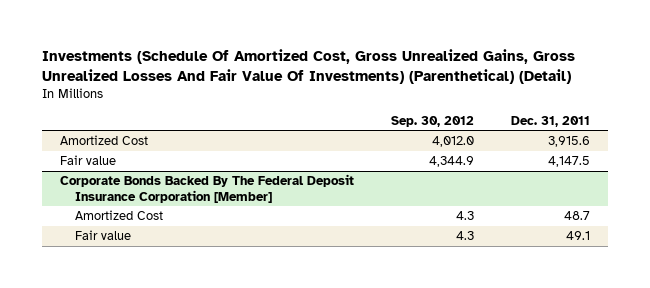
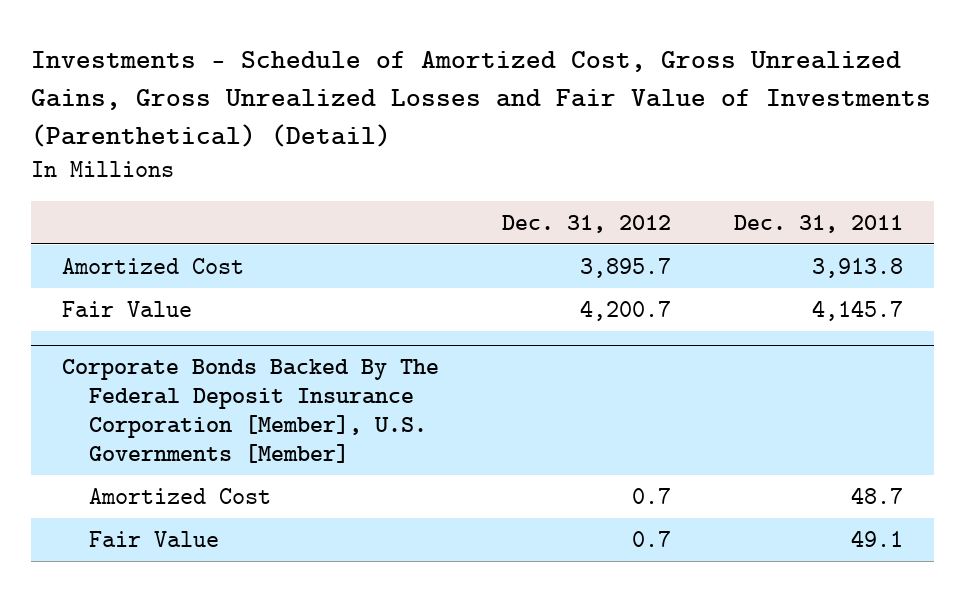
- Investments (Schedule Of Amortized Cost, Gross Unrealized Gains, Gross Unrealized Losses And Fair Value Of Investments) (Parenthetical) (Detail)
+ Investments - Schedule of Amortized Cost, Gross Unrealized Gains, Gross Unrealized Losses and Fair Value of Investments (Parenthetical) (Detail)
- | Sep. 30, 2012 | Dec. 31, 2011
+ | Dec. 31, 2012 | Dec. 31, 2011
- Amortized Cost | 4,012.0 | 3,915.6
- Fair value | 4,344.9 | 4,147.5
- Corporate Bonds Backed By The Federal Deposit Insurance Corporation [Member]
+ Amortized Cost | 3,895.7 | 3,913.8
+ Fair Value | 4,200.7 | 4,145.7
+ Corporate Bonds Backed By The Federal Deposit Insurance Corporation [Member], U.S. Governments [Member]
- Fair value | 4.3 | 49.1
+ Fair Value | 0.7 | 49.1

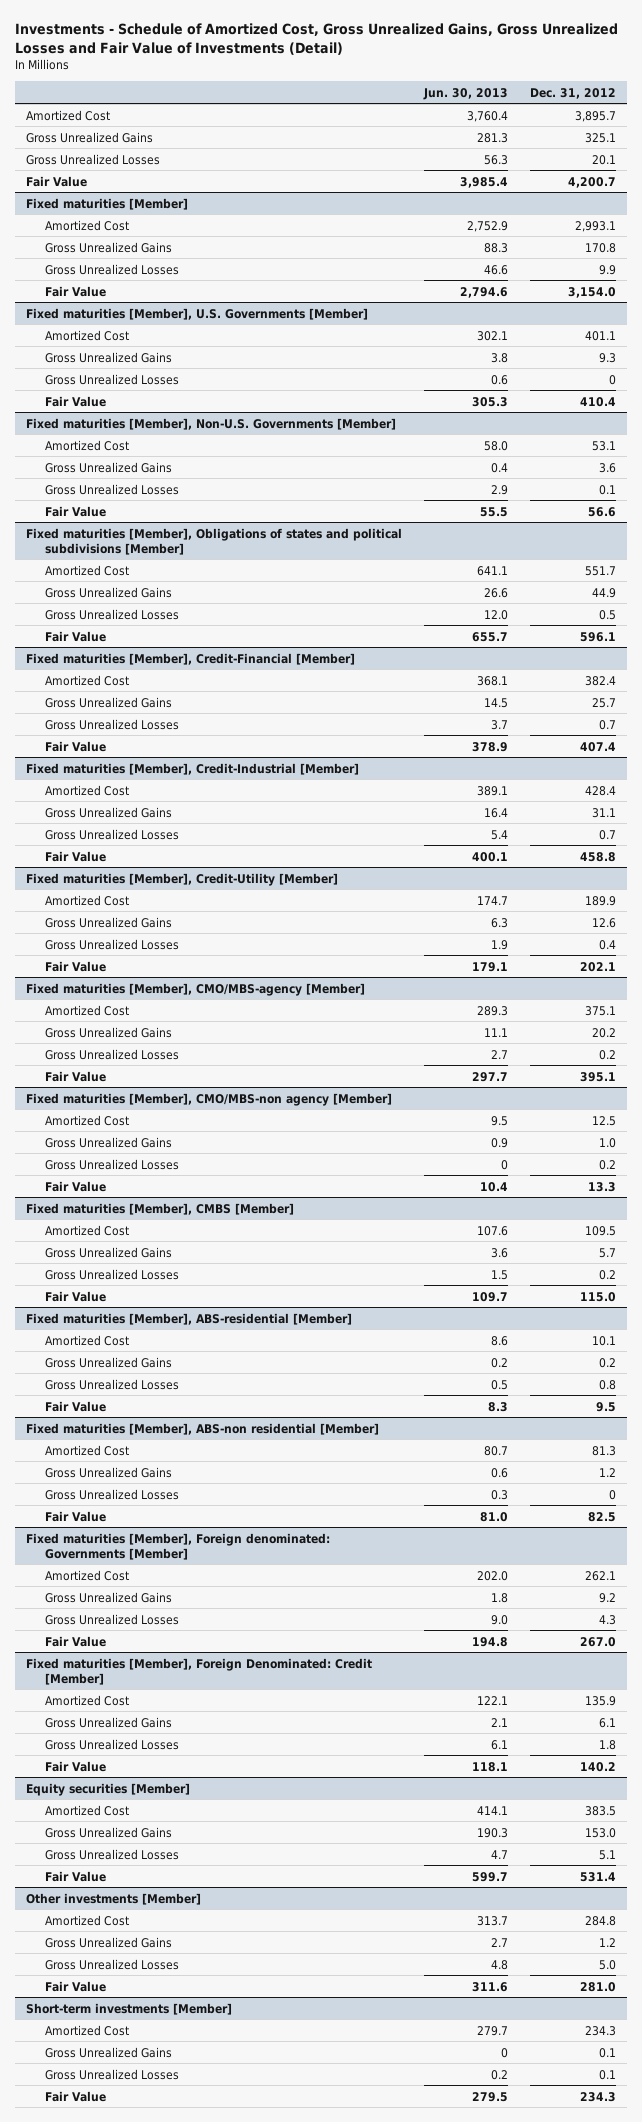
- Investments - Schedule of Amortized Cost, Gross Unrealized Gains, Gross Unrealized Losses and Fair Value of Investments (Parenthetical) (Detail)
+ Investments - Schedule of Amortized Cost, Gross Unrealized Gains, Gross Unrealized Losses and Fair Value of Investments (Detail)
- | Dec. 31, 2012 | Dec. 31, 2011
+ | Jun. 30, 2013 | Dec. 31, 2012
+ Gross Unrealized Gains | 281.3 | 325.1
+ Gross Unrealized Losses | 56.3 | 20.1
- Corporate Bonds Backed By The Federal Deposit Insurance Corporation [Member], U.S. Governments [Member]
- Amortized Cost | 0.7 | 48.7
- Fair Value | 0.7 | 49.1
+ Fixed maturities [Member]
+ Amortized Cost | 2,752.9 | 2,993.1
+ Gross Unrealized Gains | 88.3 | 170.8
+ Gross Unrealized Losses | 46.6 | 9.9
+ Fair Value | 2,794.6 | 3,154.0
+ Fixed maturities [Member], U.S. Governments [Member]
+ Amortized Cost | 302.1 | 401.1
+ Gross Unrealized Gains | 3.8 | 9.3
+ Gross Unrealized Losses | 0.6 | 0
+ Fair Value | 305.3 | 410.4
+ Fixed maturities [Member], Non-U.S. Governments [Member]
+ Amortized Cost | 58.0 | 53.1
+ Gross Unrealized Gains | 0.4 | 3.6
+ Gross Unrealized Losses | 2.9 | 0.1
+ Fair Value | 55.5 | 56.6
+ Fixed maturities [Member], Obligations of states and political subdivisions [Member]
+ Amortized Cost | 641.1 | 551.7
+ Gross Unrealized Gains | 26.6 | 44.9
+ Gross Unrealized Losses | 12.0 | 0.5
+ Fair Value | 655.7 | 596.1
+ Fixed maturities [Member], Credit-Financial [Member]
+ Amortized Cost | 368.1 | 382.4
+ Gross Unrealized Gains | 14.5 | 25.7
+ Gross Unrealized Losses | 3.7 | 0.7
+ Fair Value | 378.9 | 407.4
+ Fixed maturities [Member], Credit-Industrial [Member]
+ Amortized Cost | 389.1 | 428.4
+ Gross Unrealized Gains | 16.4 | 31.1
+ Gross Unrealized Losses | 5.4 | 0.7
+ Fair Value | 400.1 | 458.8
+ Fixed maturities [Member], Credit-Utility [Member]
+ Amortized Cost | 174.7 | 189.9
+ Gross Unrealized Gains | 6.3 | 12.6
+ Gross Unrealized Losses | 1.9 | 0.4
+ Fair Value | 179.1 | 202.1
+ Fixed maturities [Member], CMO/MBS-agency [Member]
+ Amortized Cost | 289.3 | 375.1
+ Gross Unrealized Gains | 11.1 | 20.2
+ Gross Unrealized Losses | 2.7 | 0.2
+ Fair Value | 297.7 | 395.1
+ Fixed maturities [Member], CMO/MBS-non agency [Member]
+ Amortized Cost | 9.5 | 12.5
+ Gross Unrealized Gains | 0.9 | 1.0
+ Gross Unrealized Losses | 0 | 0.2
+ Fair Value | 10.4 | 13.3
+ Fixed maturities [Member], CMBS [Member]
+ Amortized Cost | 107.6 | 109.5
+ Gross Unrealized Gains | 3.6 | 5.7
+ Gross Unrealized Losses | 1.5 | 0.2
+ Fair Value | 109.7 | 115.0
+ Fixed maturities [Member], ABS-residential [Member]
+ Amortized Cost | 8.6 | 10.1
+ Gross Unrealized Gains | 0.2 | 0.2
+ Gross Unrealized Losses | 0.5 | 0.8
+ Fair Value | 8.3 | 9.5
+ Fixed maturities [Member], ABS-non residential [Member]
+ Amortized Cost | 80.7 | 81.3
+ Gross Unrealized Gains | 0.6 | 1.2
+ Gross Unrealized Losses | 0.3 | 0
+ Fair Value | 81.0 | 82.5
+ Fixed maturities [Member], Foreign denominated: Governments [Member]
+ Amortized Cost | 202.0 | 262.1
+ Gross Unrealized Gains | 1.8 | 9.2
+ Gross Unrealized Losses | 9.0 | 4.3
+ Fair Value | 194.8 | 267.0
+ Fixed maturities [Member], Foreign Denominated: Credit [Member]
+ Amortized Cost | 122.1 | 135.9
+ Gross Unrealized Gains | 2.1 | 6.1
+ Gross Unrealized Losses | 6.1 | 1.8
+ Fair Value | 118.1 | 140.2
+ Equity securities [Member]
+ Amortized Cost | 414.1 | 383.5
+ Gross Unrealized Gains | 190.3 | 153.0
+ Gross Unrealized Losses | 4.7 | 5.1
+ Fair Value | 599.7 | 531.4
+ Other investments [Member]
+ Amortized Cost | 313.7 | 284.8
+ Gross Unrealized Gains | 2.7 | 1.2
+ Gross Unrealized Losses | 4.8 | 5.0
+ Fair Value | 311.6 | 281.0
+ Short-term investments [Member]
+ Amortized Cost | 279.7 | 234.3
+ Gross Unrealized Gains | 0 | 0.1
+ Gross Unrealized Losses | 0.2 | 0.1
+ Fair Value | 279.5 | 234.3

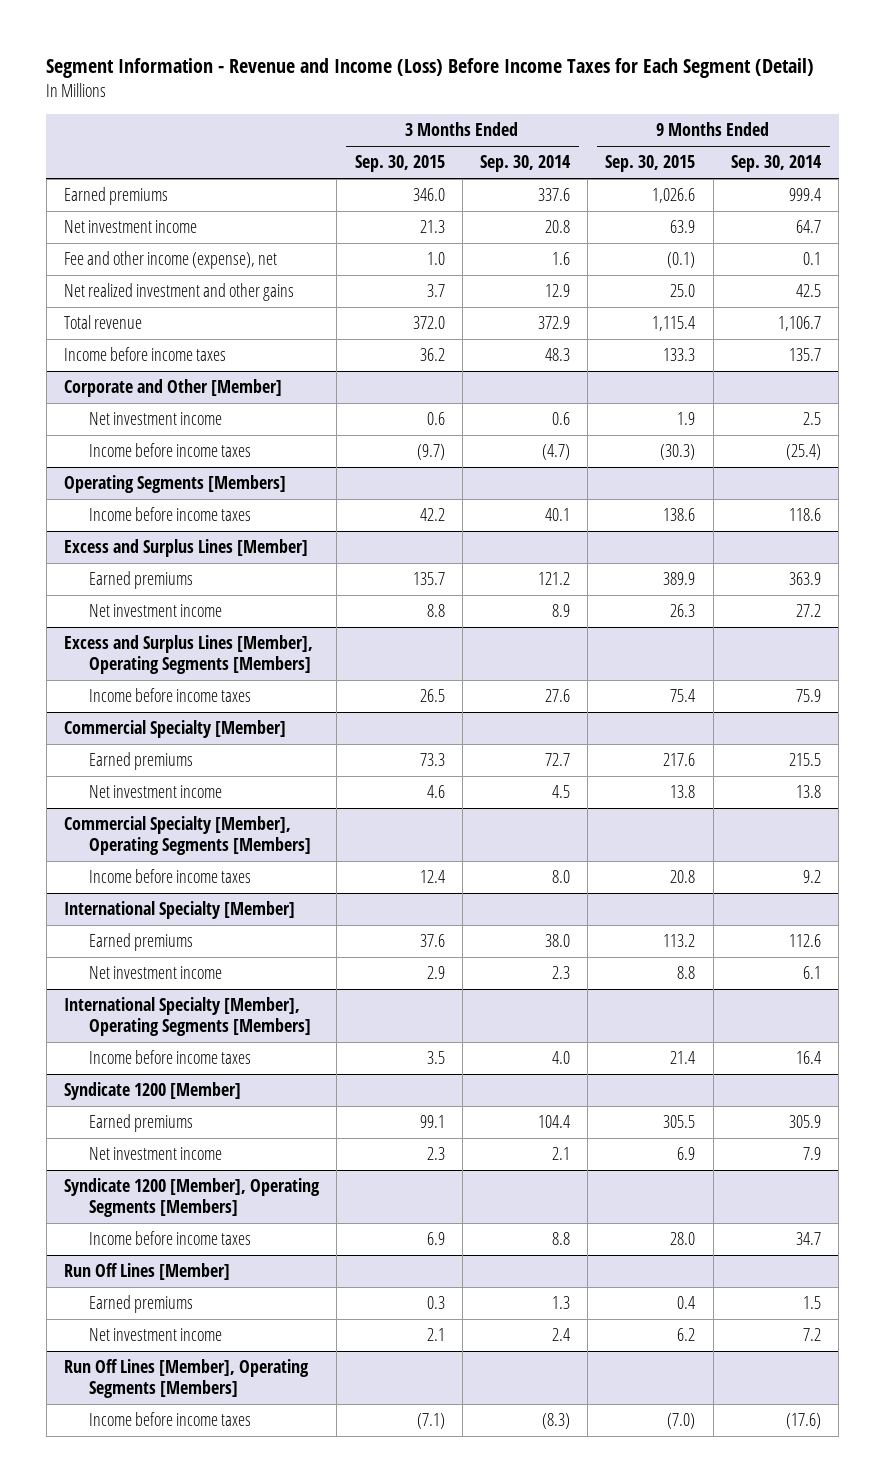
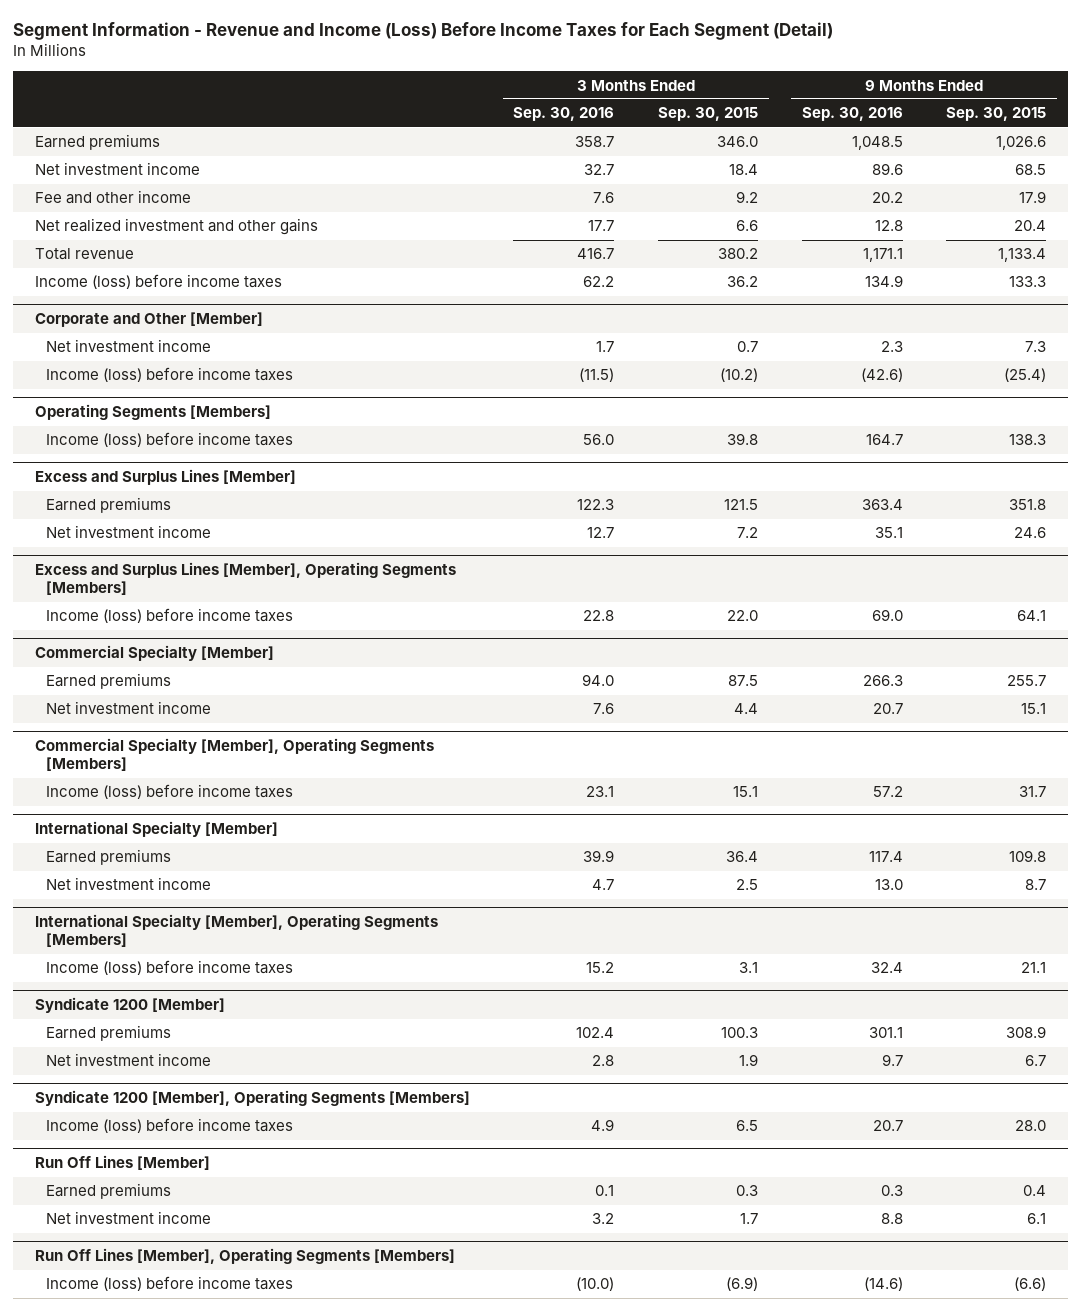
- | 3 Months Ended Sep. 30, 2015 | 3 Months Ended Sep. 30, 2014 | 9 Months Ended Sep. 30, 2015 | 9 Months Ended Sep. 30, 2014
+ | 3 Months Ended Sep. 30, 2016 | 3 Months Ended Sep. 30, 2015 | 9 Months Ended Sep. 30, 2016 | 9 Months Ended Sep. 30, 2015
- Net investment income | 21.3 | 20.8 | 63.9 | 64.7
- Fee and other income (expense), net | 1.0 | 1.6 | (0.1) | 0.1
- Net realized investment and other gains | 3.7 | 12.9 | 25.0 | 42.5
- Total revenue | 372.0 | 372.9 | 1,115.4 | 1,106.7
- Income before income taxes | 36.2 | 48.3 | 133.3 | 135.7
+ Net investment income | 32.7 | 18.4 | 89.6 | 68.5
+ Fee and other income | 7.6 | 9.2 | 20.2 | 17.9
+ Net realized investment and other gains | 17.7 | 6.6 | 12.8 | 20.4
+ Total revenue | 416.7 | 380.2 | 1,171.1 | 1,133.4
+ Income (loss) before income taxes | 62.2 | 36.2 | 134.9 | 133.3
@ Corporate and Other [Member]
- Net investment income | 0.6 | 0.6 | 1.9 | 2.5
- Income before income taxes | (9.7) | (4.7) | (30.3) | (25.4)
+ Net investment income | 1.7 | 0.7 | 2.3 | 7.3
+ Income (loss) before income taxes | (11.5) | (10.2) | (42.6) | (25.4)
@ Operating Segments [Members]
- Income before income taxes | 42.2 | 40.1 | 138.6 | 118.6
+ Income (loss) before income taxes | 56.0 | 39.8 | 164.7 | 138.3
@ Excess and Surplus Lines [Member]
- Earned premiums | 135.7 | 121.2 | 389.9 | 363.9
- Net investment income | 8.8 | 8.9 | 26.3 | 27.2
+ Earned premiums | 122.3 | 121.5 | 363.4 | 351.8
+ Net investment income | 12.7 | 7.2 | 35.1 | 24.6
@ Excess and Surplus Lines [Member], Operating Segments [Members]
- Income before income taxes | 26.5 | 27.6 | 75.4 | 75.9
+ Income (loss) before income taxes | 22.8 | 22.0 | 69.0 | 64.1
@ Commercial Specialty [Member]
- Earned premiums | 73.3 | 72.7 | 217.6 | 215.5
- Net investment income | 4.6 | 4.5 | 13.8 | 13.8
+ Earned premiums | 94.0 | 87.5 | 266.3 | 255.7
+ Net investment income | 7.6 | 4.4 | 20.7 | 15.1
@ Commercial Specialty [Member], Operating Segments [Members]
- Income before income taxes | 12.4 | 8.0 | 20.8 | 9.2
+ Income (loss) before income taxes | 23.1 | 15.1 | 57.2 | 31.7
@ International Specialty [Member]
- Earned premiums | 37.6 | 38.0 | 113.2 | 112.6
- Net investment income | 2.9 | 2.3 | 8.8 | 6.1
+ Earned premiums | 39.9 | 36.4 | 117.4 | 109.8
+ Net investment income | 4.7 | 2.5 | 13.0 | 8.7
@ International Specialty [Member], Operating Segments [Members]
- Income before income taxes | 3.5 | 4.0 | 21.4 | 16.4
+ Income (loss) before income taxes | 15.2 | 3.1 | 32.4 | 21.1
@ Syndicate 1200 [Member]
- Earned premiums | 99.1 | 104.4 | 305.5 | 305.9
- Net investment income | 2.3 | 2.1 | 6.9 | 7.9
+ Earned premiums | 102.4 | 100.3 | 301.1 | 308.9
+ Net investment income | 2.8 | 1.9 | 9.7 | 6.7
@ Syndicate 1200 [Member], Operating Segments [Members]
- Income before income taxes | 6.9 | 8.8 | 28.0 | 34.7
+ Income (loss) before income taxes | 4.9 | 6.5 | 20.7 | 28.0
@ Run Off Lines [Member]
- Net investment income | 2.1 | 2.4 | 6.2 | 7.2
+ Net investment income | 3.2 | 1.7 | 8.8 | 6.1
@ Run Off Lines [Member], Operating Segments [Members]
- Income before income taxes | (7.1) | (8.3) | (7.0) | (17.6)
+ Income (loss) before income taxes | (10.0) | (6.9) | (14.6) | (6.6)

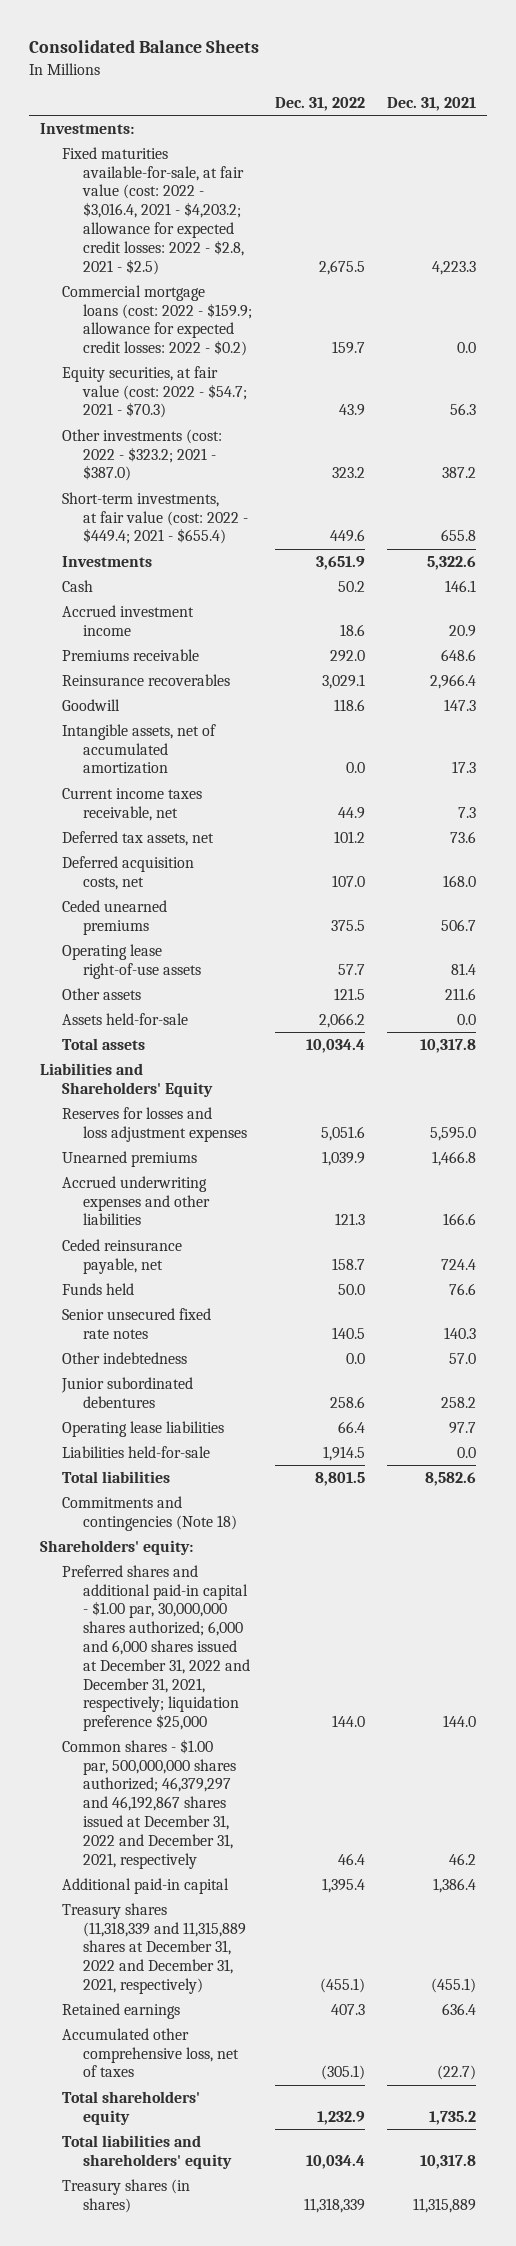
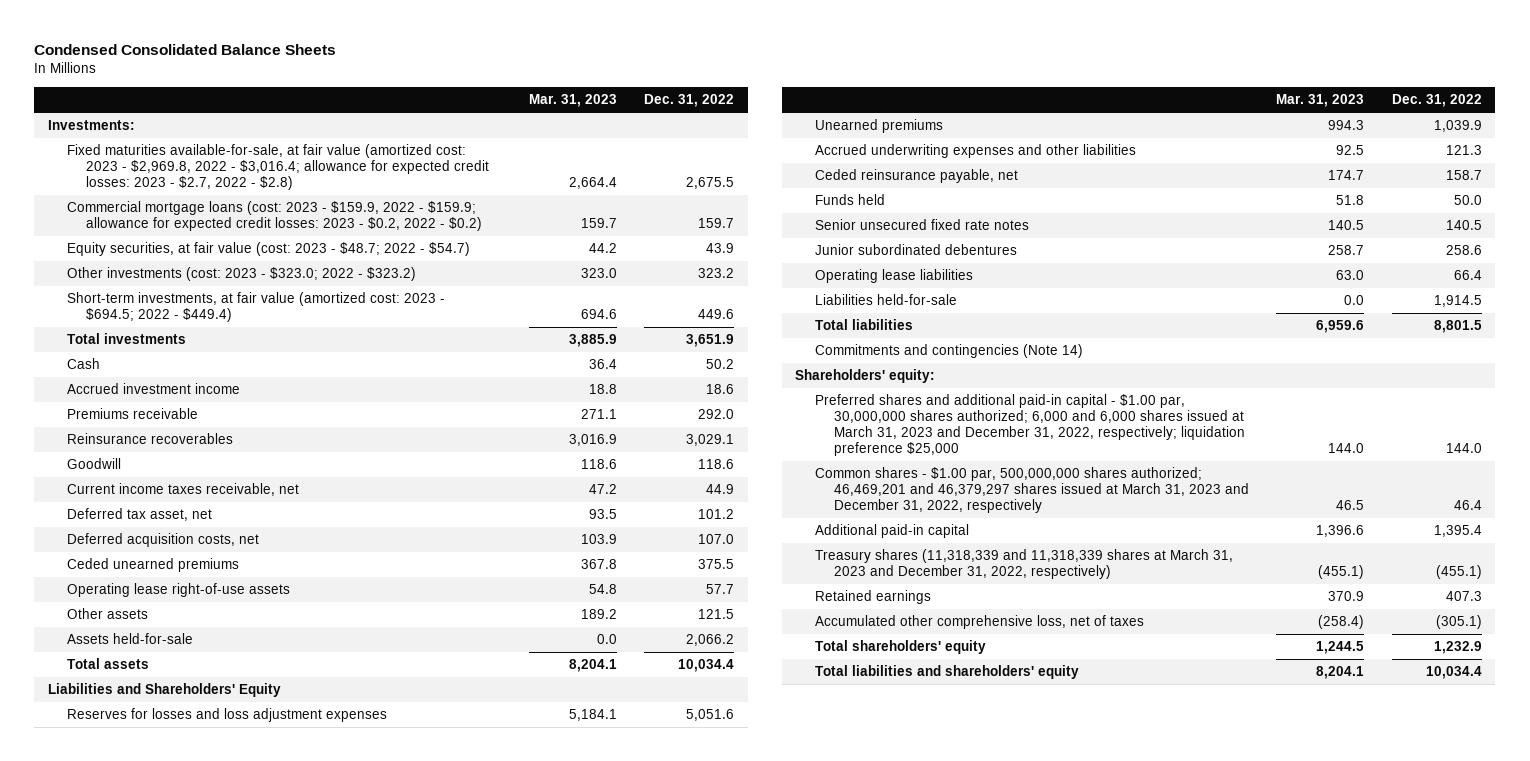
- Consolidated Balance Sheets
+ Condensed Consolidated Balance Sheets
- | Dec. 31, 2022 | Dec. 31, 2021
+ | Mar. 31, 2023 | Dec. 31, 2022
- Fixed maturities available-for-sale, at fair value (cost: 2022 - $3,016.4, 2021 - $4,203.2; allowance for expected credit losses: 2022 - $2.8, 2021 - $2.5) | 2,675.5 | 4,223.3
- Commercial mortgage loans (cost: 2022 - $159.9; allowance for expected credit losses: 2022 - $0.2) | 159.7 | 0.0
- Equity securities, at fair value (cost: 2022 - $54.7; 2021 - $70.3) | 43.9 | 56.3
- Other investments (cost: 2022 - $323.2; 2021 - $387.0) | 323.2 | 387.2
- Short-term investments, at fair value (cost: 2022 - $449.4; 2021 - $655.4) | 449.6 | 655.8
- Investments | 3,651.9 | 5,322.6
+ Fixed maturities available-for-sale, at fair value (amortized cost: 2023 - $2,969.8, 2022 - $3,016.4; allowance for expected credit losses: 2023 - $2.7, 2022 - $2.8) | 2,664.4 | 2,675.5
+ Commercial mortgage loans (cost: 2023 - $159.9, 2022 - $159.9; allowance for expected credit losses: 2023 - $0.2, 2022 - $0.2) | 159.7 | 159.7
+ Equity securities, at fair value (cost: 2023 - $48.7; 2022 - $54.7) | 44.2 | 43.9
+ Other investments (cost: 2023 - $323.0; 2022 - $323.2) | 323.0 | 323.2
+ Short-term investments, at fair value (amortized cost: 2023 - $694.5; 2022 - $449.4) | 694.6 | 449.6
+ Total investments | 3,885.9 | 3,651.9
- Intangible assets, net of accumulated amortization | 0.0 | 17.3
- Deferred tax assets, net | 101.2 | 73.6
+ Deferred tax asset, net | 93.5 | 101.2
- Other indebtedness | 0.0 | 57.0
- Commitments and contingencies (Note 18)
+ Commitments and contingencies (Note 14)
- Preferred shares and additional paid-in capital - $1.00 par, 30,000,000 shares authorized; 6,000 and 6,000 shares issued at December 31, 2022 and December 31, 2021, respectively; liquidation preference $25,000 | 144.0 | 144.0
- Common shares - $1.00 par, 500,000,000 shares authorized; 46,379,297 and 46,192,867 shares issued at December 31, 2022 and December 31, 2021, respectively | 46.4 | 46.2
+ Preferred shares and additional paid-in capital - $1.00 par, 30,000,000 shares authorized; 6,000 and 6,000 shares issued at March 31, 2023 and December 31, 2022, respectively; liquidation preference $25,000 | 144.0 | 144.0
+ Common shares - $1.00 par, 500,000,000 shares authorized; 46,469,201 and 46,379,297 shares issued at March 31, 2023 and December 31, 2022, respectively | 46.5 | 46.4
- Treasury shares (11,318,339 and 11,315,889 shares at December 31, 2022 and December 31, 2021, respectively) | (455.1) | (455.1)
+ Treasury shares (11,318,339 and 11,318,339 shares at March 31, 2023 and December 31, 2022, respectively) | (455.1) | (455.1)
- Treasury shares (in shares) | 11,318,339 | 11,315,889

